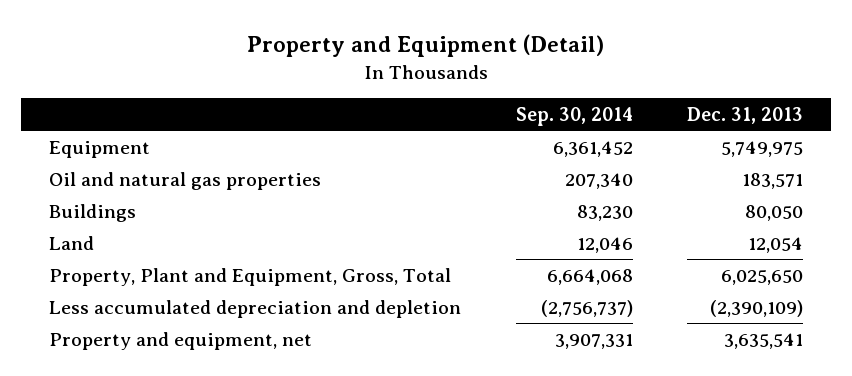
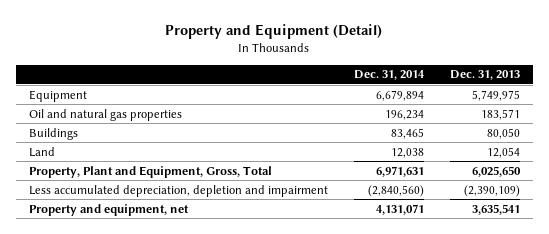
- | Sep. 30, 2014 | Dec. 31, 2013
+ | Dec. 31, 2014 | Dec. 31, 2013
- Less accumulated depreciation and depletion | (2,756,737) | (2,390,109)
+ Less accumulated depreciation, depletion and impairment | (2,840,560) | (2,390,109)

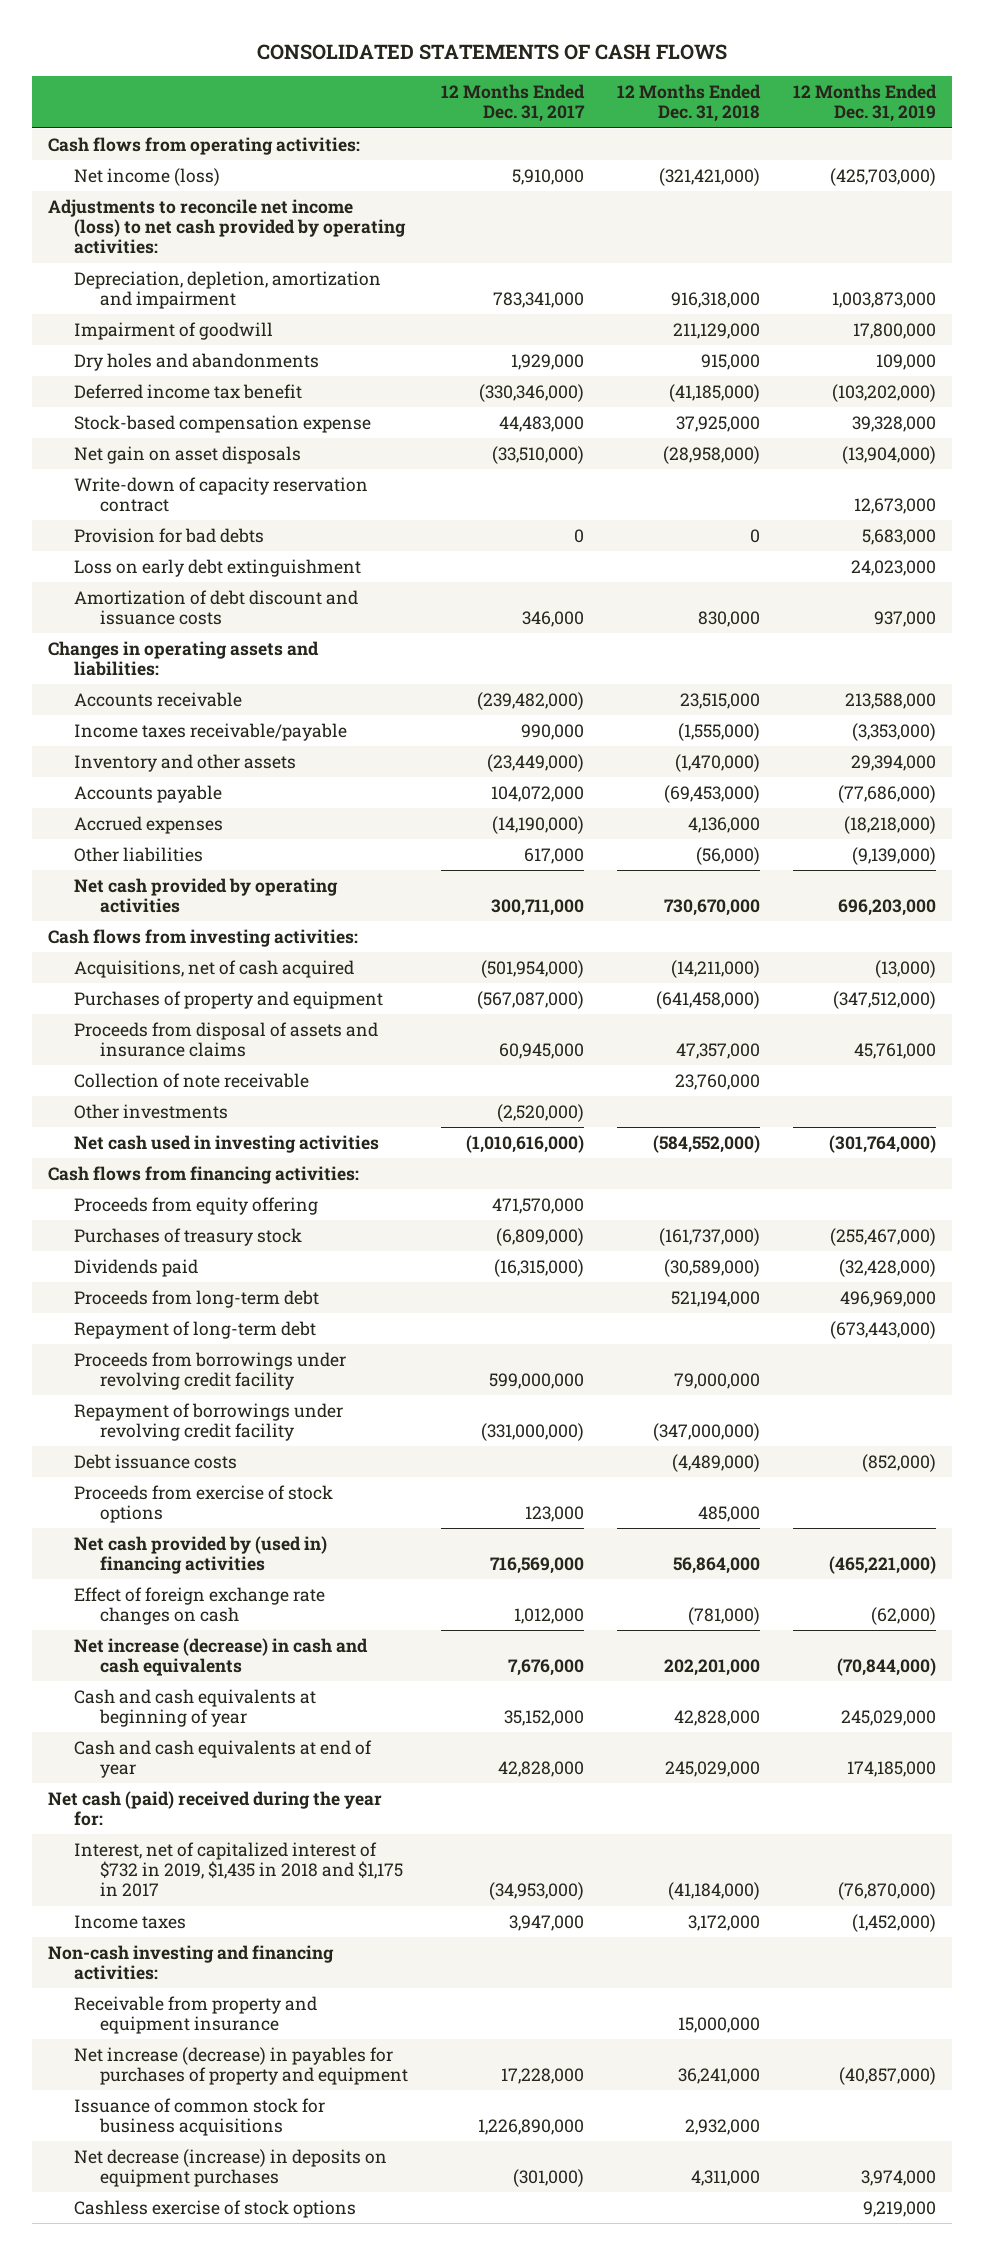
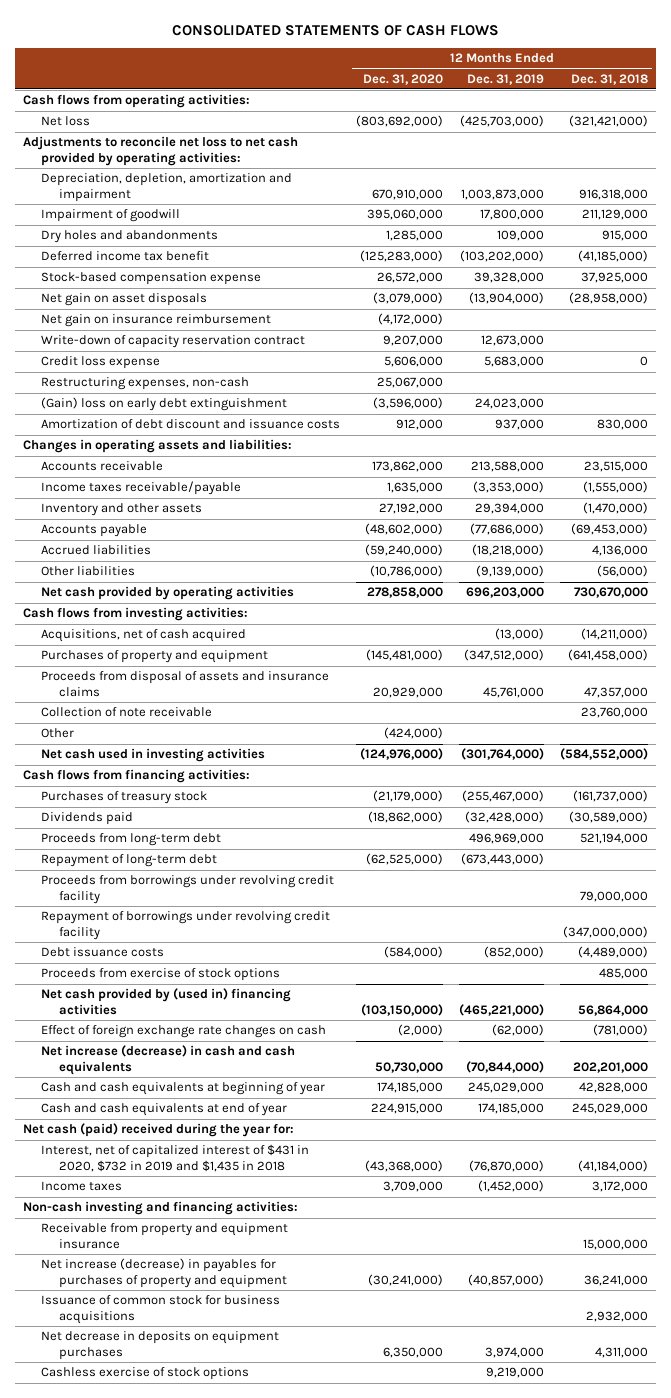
- | 12 Months Ended Dec. 31, 2017 | 12 Months Ended Dec. 31, 2018 | 12 Months Ended Dec. 31, 2019
+ | 12 Months Ended Dec. 31, 2020 | 12 Months Ended Dec. 31, 2019 | 12 Months Ended Dec. 31, 2018
- Net income (loss) | 5,910,000 | (321,421,000) | (425,703,000)
- Adjustments to reconcile net income (loss) to net cash provided by operating activities:
+ Net loss | (803,692,000) | (425,703,000) | (321,421,000)
+ Adjustments to reconcile net loss to net cash provided by operating activities:
+ Net gain on insurance reimbursement | (4,172,000) | |
- Provision for bad debts | 0 | 0 | 5,683,000
- Loss on early debt extinguishment | | | 24,023,000
+ Credit loss expense | 5,606,000 | 5,683,000 | 0
+ Restructuring expenses, non-cash | 25,067,000 | |
+ (Gain) loss on early debt extinguishment | (3,596,000) | 24,023,000 |
- Accrued expenses | (14,190,000) | 4,136,000 | (18,218,000)
+ Accrued liabilities | (59,240,000) | (18,218,000) | 4,136,000
- Other investments | (2,520,000) | |
+ Other | (424,000) | |
- Proceeds from equity offering | 471,570,000 | |
- Interest, net of capitalized interest of $732 in 2019, $1,435 in 2018 and $1,175 in 2017 | (34,953,000) | (41,184,000) | (76,870,000)
+ Interest, net of capitalized interest of $431 in 2020, $732 in 2019 and $1,435 in 2018 | (43,368,000) | (76,870,000) | (41,184,000)
- Net decrease (increase) in deposits on equipment purchases | (301,000) | 4,311,000 | 3,974,000
+ Net decrease in deposits on equipment purchases | 6,350,000 | 3,974,000 | 4,311,000

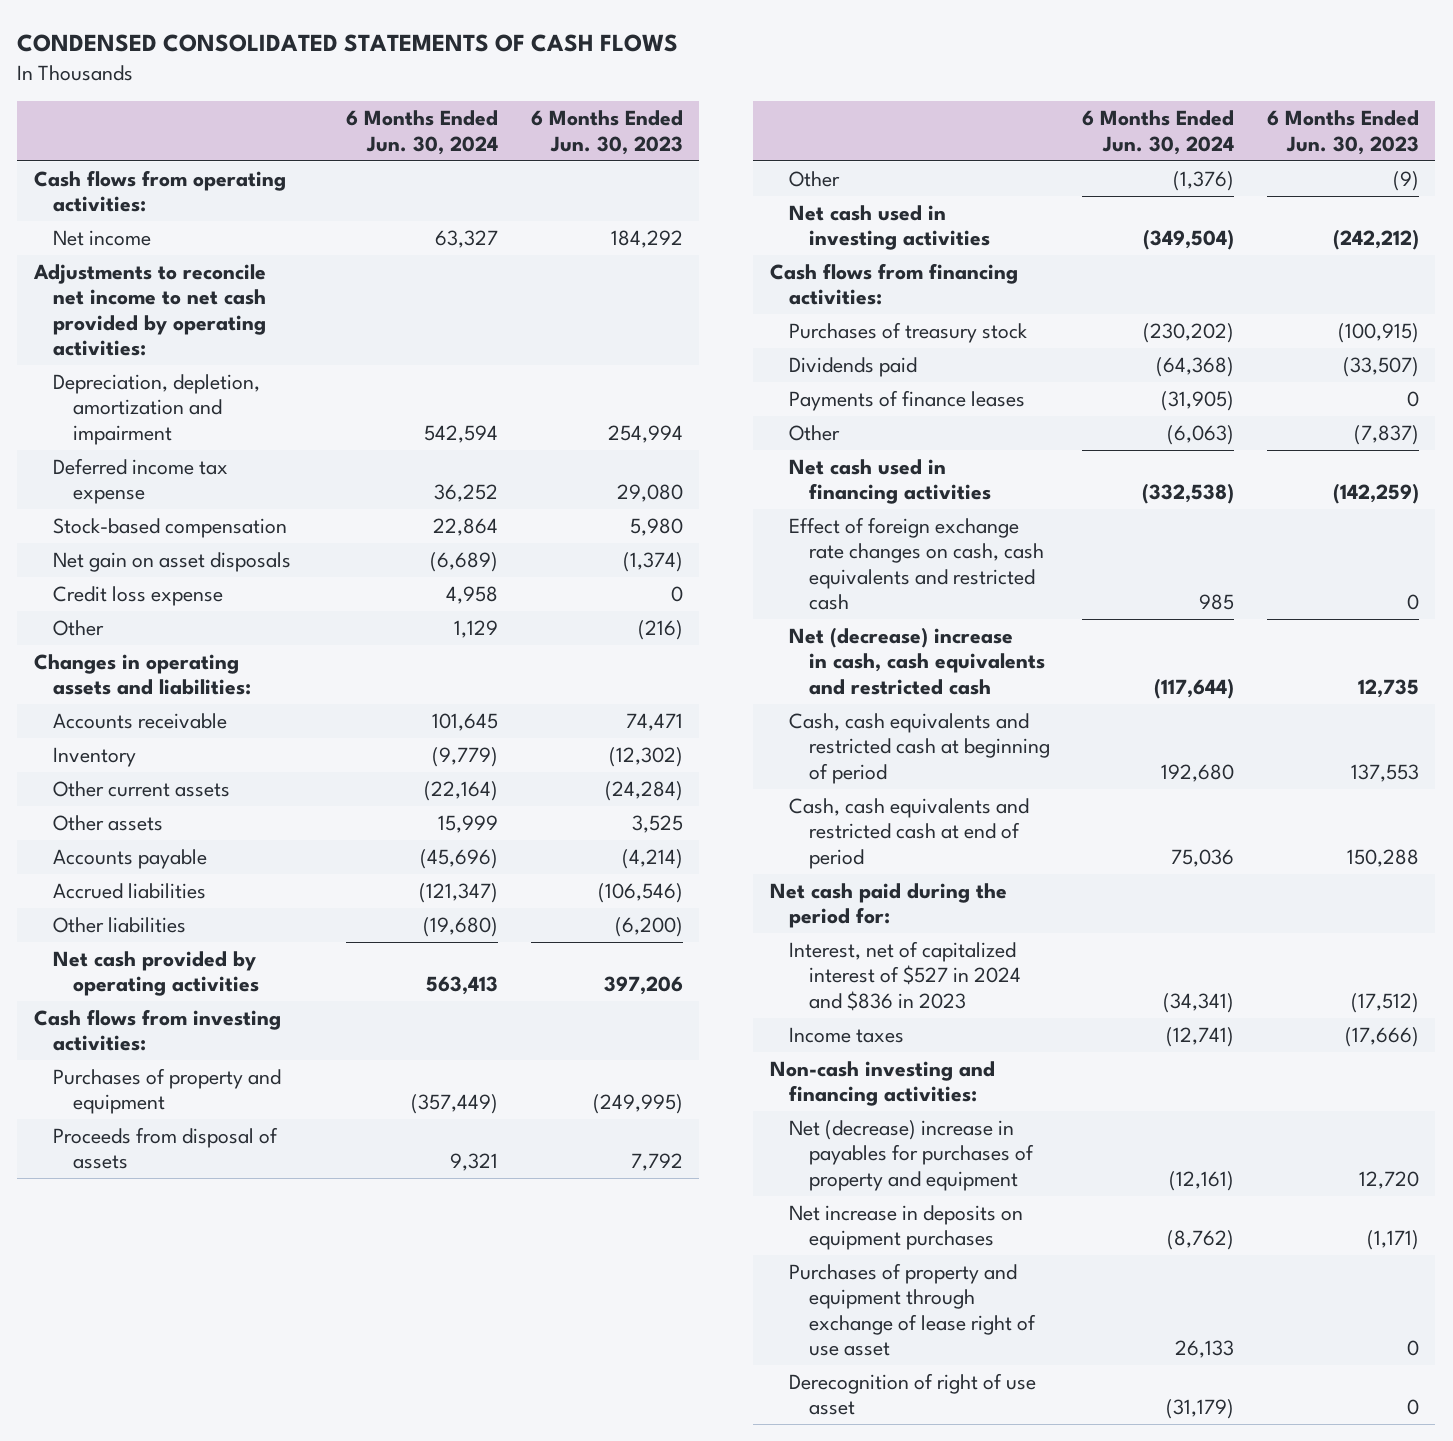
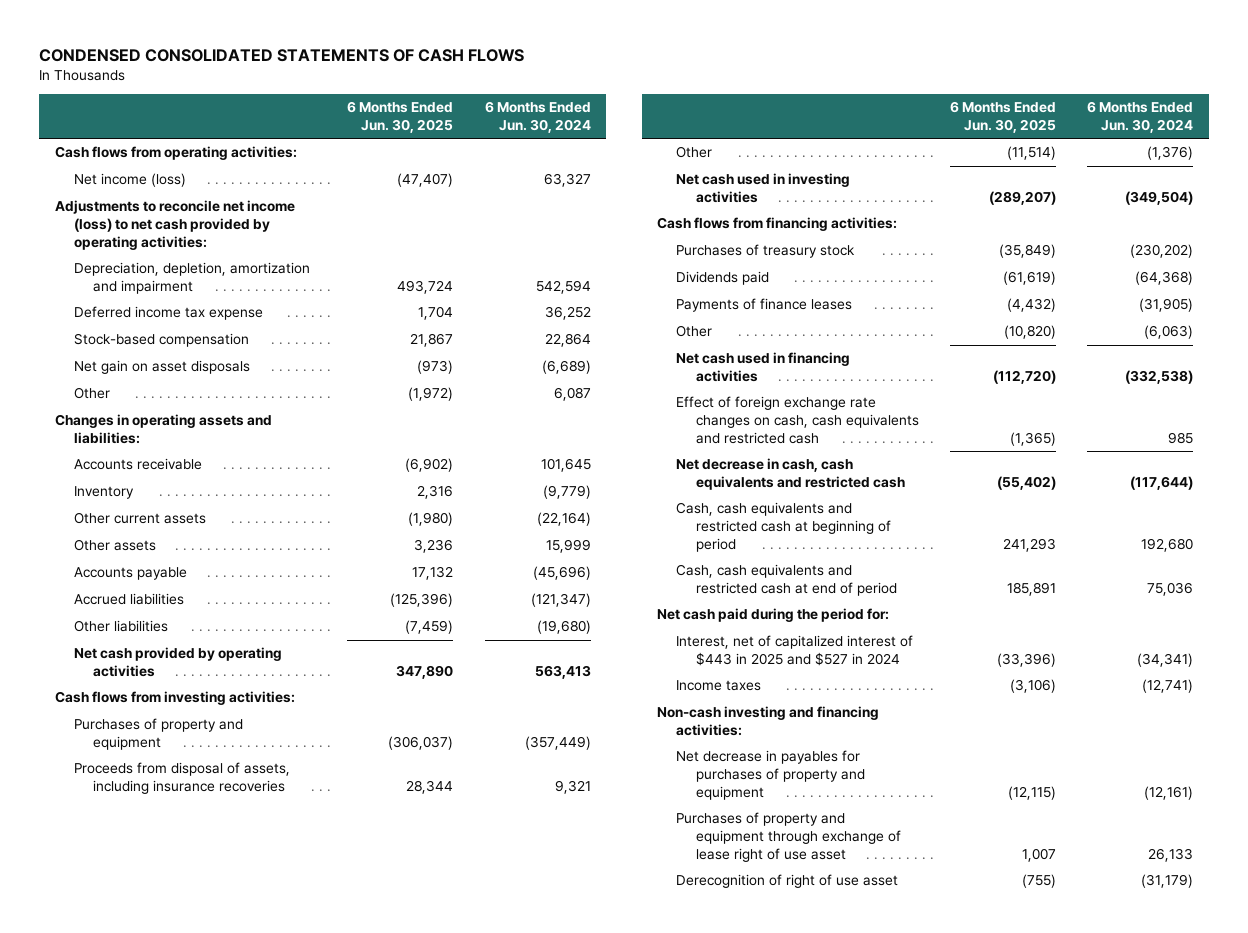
- | 6 Months Ended Jun. 30, 2024 | 6 Months Ended Jun. 30, 2023
+ | 6 Months Ended Jun. 30, 2025 | 6 Months Ended Jun. 30, 2024
- Net income | 63,327 | 184,292
- Adjustments to reconcile net income to net cash provided by operating activities:
+ Net income (loss) | (47,407) | 63,327
+ Adjustments to reconcile net income (loss) to net cash provided by operating activities:
- Credit loss expense | 4,958 | 0
- Other | 1,129 | (216)
+ Other | (1,972) | 6,087
- Proceeds from disposal of assets | 9,321 | 7,792
+ Proceeds from disposal of assets, including insurance recoveries | 28,344 | 9,321
- Net (decrease) increase in cash, cash equivalents and restricted cash | (117,644) | 12,735
+ Net decrease in cash, cash equivalents and restricted cash | (55,402) | (117,644)
- Interest, net of capitalized interest of $527 in 2024 and $836 in 2023 | (34,341) | (17,512)
+ Interest, net of capitalized interest of $443 in 2025 and $527 in 2024 | (33,396) | (34,341)
- Net (decrease) increase in payables for purchases of property and equipment | (12,161) | 12,720
- Net increase in deposits on equipment purchases | (8,762) | (1,171)
+ Net decrease in payables for purchases of property and equipment | (12,115) | (12,161)

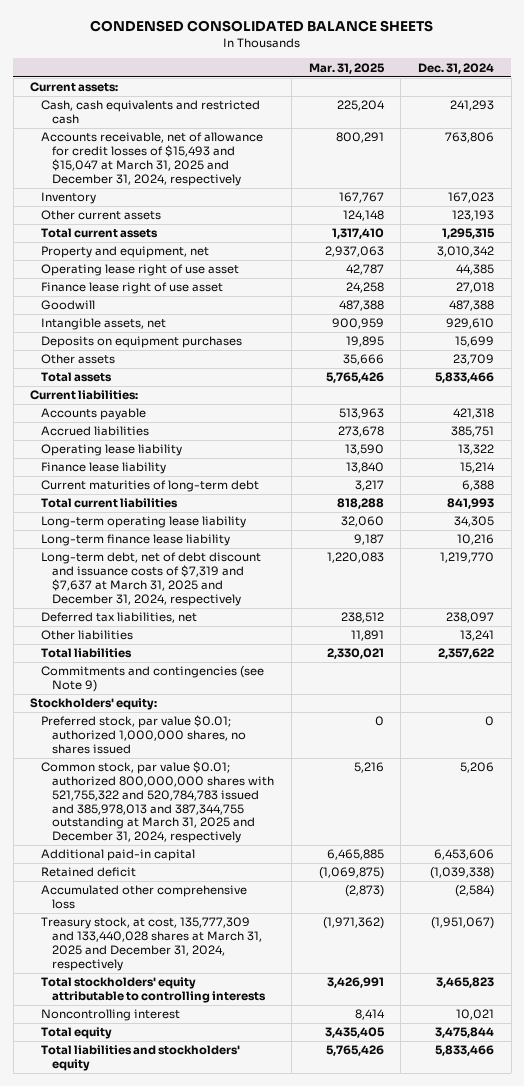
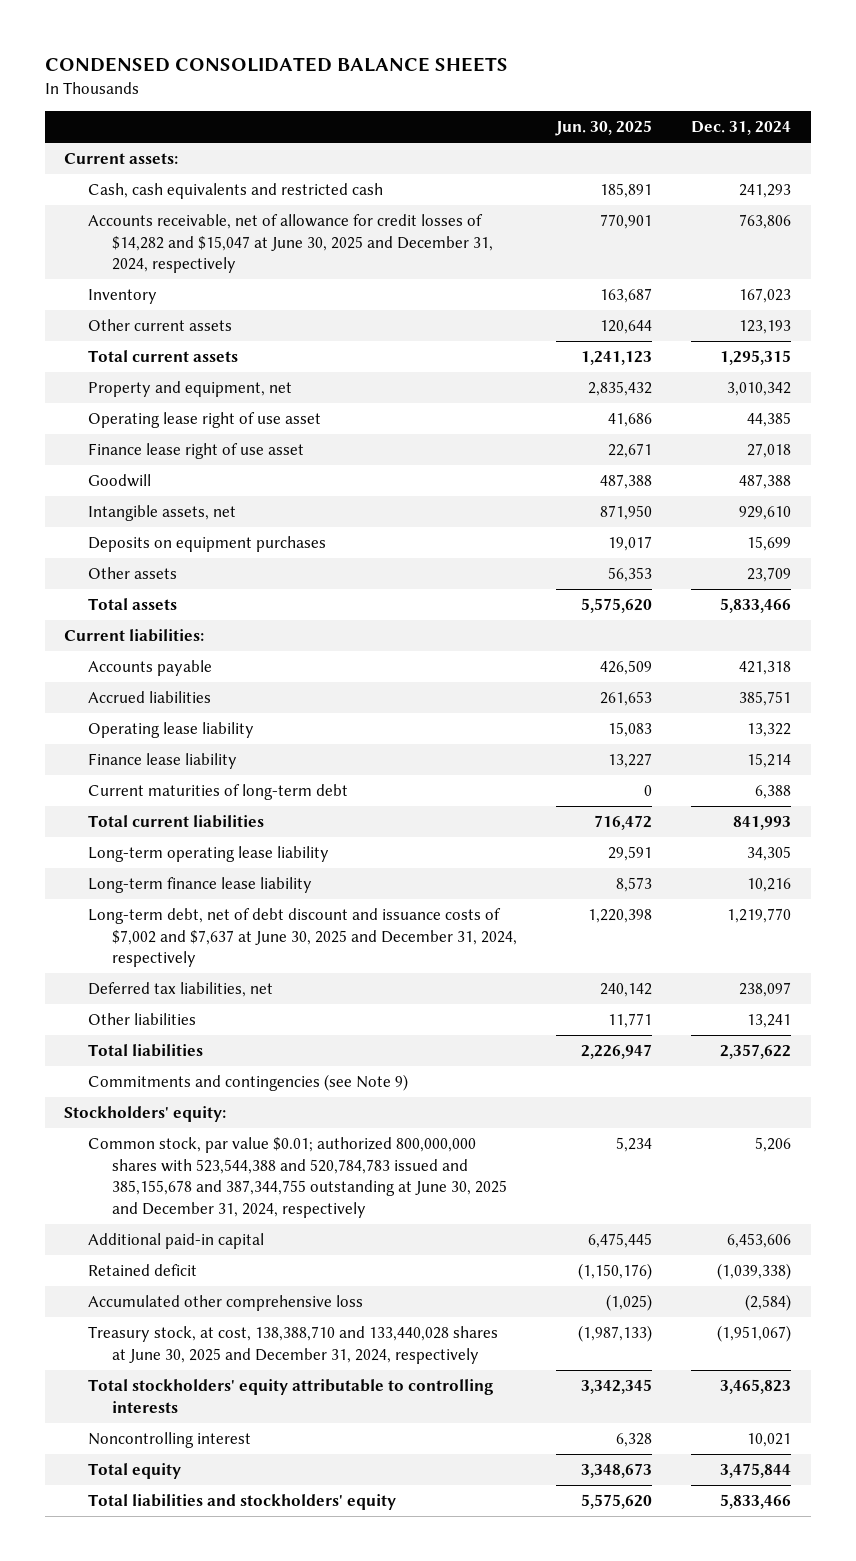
- | Mar. 31, 2025 | Dec. 31, 2024
+ | Jun. 30, 2025 | Dec. 31, 2024
- Accounts receivable, net of allowance for credit losses of $15,493 and $15,047 at March 31, 2025 and December 31, 2024, respectively | 800,291 | 763,806
+ Accounts receivable, net of allowance for credit losses of $14,282 and $15,047 at June 30, 2025 and December 31, 2024, respectively | 770,901 | 763,806
- Long-term debt, net of debt discount and issuance costs of $7,319 and $7,637 at March 31, 2025 and December 31, 2024, respectively | 1,220,083 | 1,219,770
+ Long-term debt, net of debt discount and issuance costs of $7,002 and $7,637 at June 30, 2025 and December 31, 2024, respectively | 1,220,398 | 1,219,770
- Preferred stock, par value $0.01; authorized 1,000,000 shares, no shares issued | 0 | 0
- Common stock, par value $0.01; authorized 800,000,000 shares with 521,755,322 and 520,784,783 issued and 385,978,013 and 387,344,755 outstanding at March 31, 2025 and December 31, 2024, respectively | 5,216 | 5,206
+ Common stock, par value $0.01; authorized 800,000,000 shares with 523,544,388 and 520,784,783 issued and 385,155,678 and 387,344,755 outstanding at June 30, 2025 and December 31, 2024, respectively | 5,234 | 5,206
- Treasury stock, at cost, 135,777,309 and 133,440,028 shares at March 31, 2025 and December 31, 2024, respectively | (1,971,362) | (1,951,067)
+ Treasury stock, at cost, 138,388,710 and 133,440,028 shares at June 30, 2025 and December 31, 2024, respectively | (1,987,133) | (1,951,067)

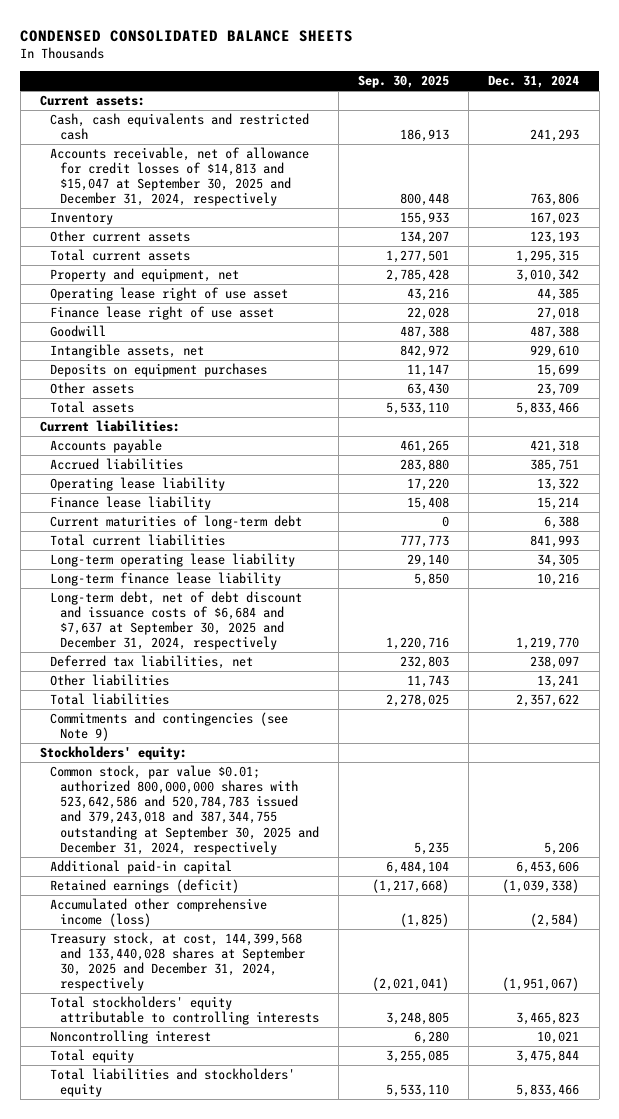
- | Jun. 30, 2025 | Dec. 31, 2024
+ | Sep. 30, 2025 | Dec. 31, 2024
- Accounts receivable, net of allowance for credit losses of $14,282 and $15,047 at June 30, 2025 and December 31, 2024, respectively | 770,901 | 763,806
+ Accounts receivable, net of allowance for credit losses of $14,813 and $15,047 at September 30, 2025 and December 31, 2024, respectively | 800,448 | 763,806
- Long-term debt, net of debt discount and issuance costs of $7,002 and $7,637 at June 30, 2025 and December 31, 2024, respectively | 1,220,398 | 1,219,770
+ Long-term debt, net of debt discount and issuance costs of $6,684 and $7,637 at September 30, 2025 and December 31, 2024, respectively | 1,220,716 | 1,219,770
- Common stock, par value $0.01; authorized 800,000,000 shares with 523,544,388 and 520,784,783 issued and 385,155,678 and 387,344,755 outstanding at June 30, 2025 and December 31, 2024, respectively | 5,234 | 5,206
+ Common stock, par value $0.01; authorized 800,000,000 shares with 523,642,586 and 520,784,783 issued and 379,243,018 and 387,344,755 outstanding at September 30, 2025 and December 31, 2024, respectively | 5,235 | 5,206
- Retained deficit | (1,150,176) | (1,039,338)
- Accumulated other comprehensive loss | (1,025) | (2,584)
- Treasury stock, at cost, 138,388,710 and 133,440,028 shares at June 30, 2025 and December 31, 2024, respectively | (1,987,133) | (1,951,067)
+ Retained earnings (deficit) | (1,217,668) | (1,039,338)
+ Accumulated other comprehensive income (loss) | (1,825) | (2,584)
+ Treasury stock, at cost, 144,399,568 and 133,440,028 shares at September 30, 2025 and December 31, 2024, respectively | (2,021,041) | (1,951,067)

